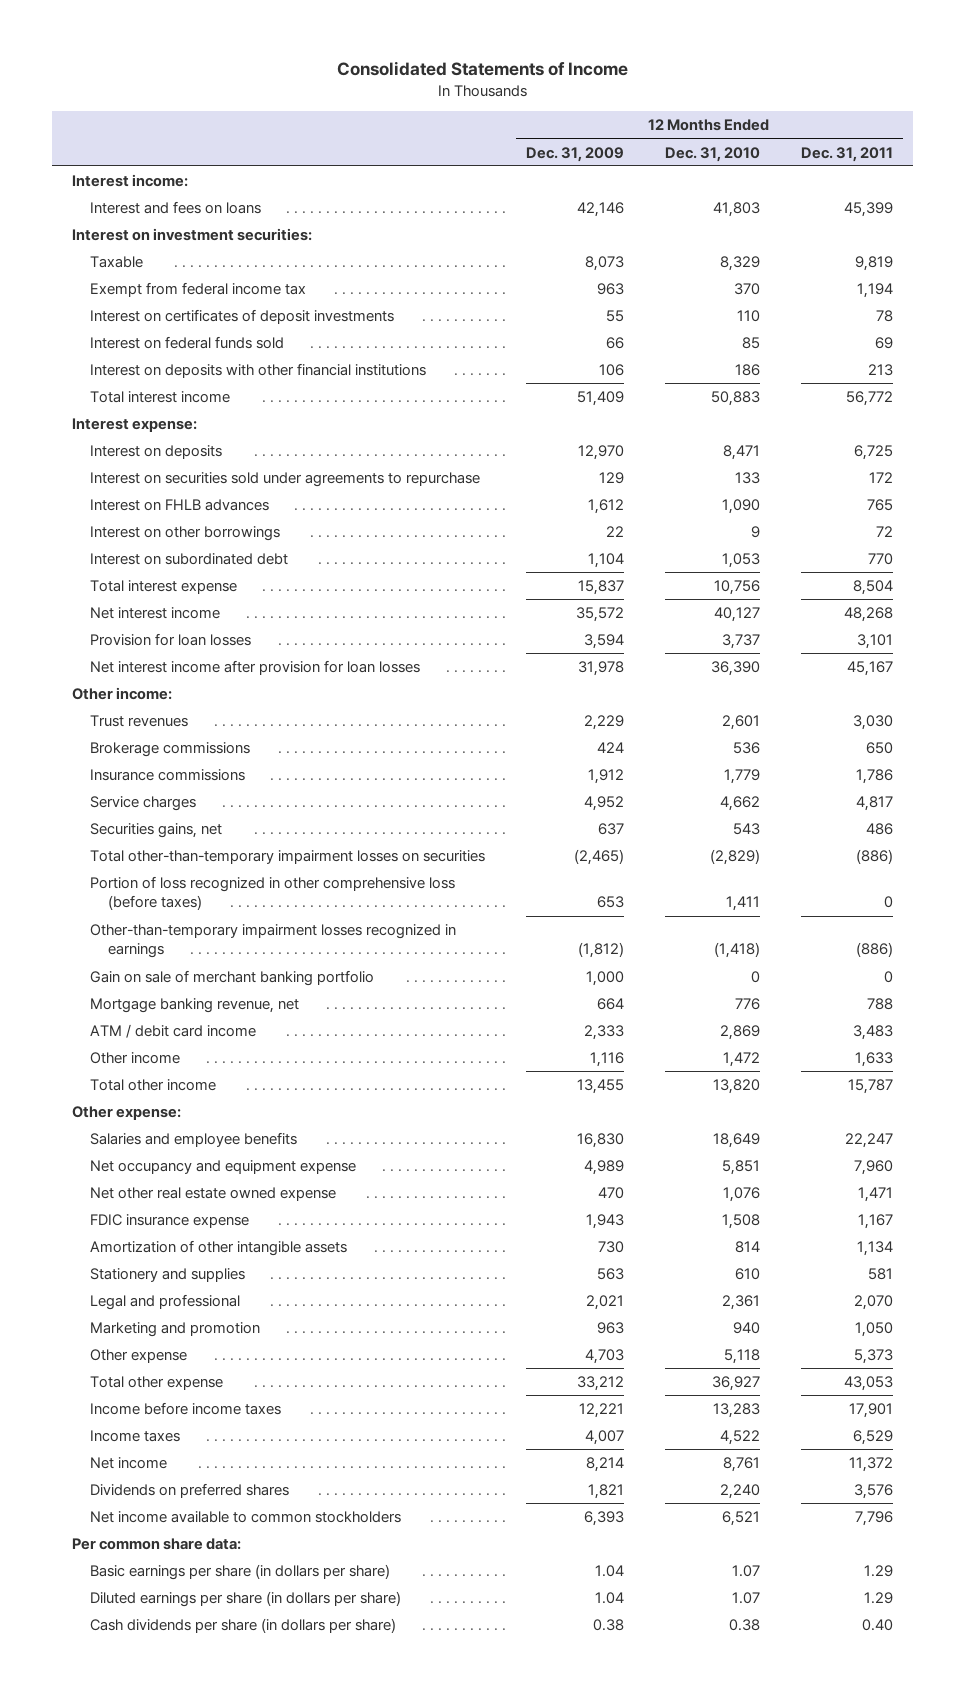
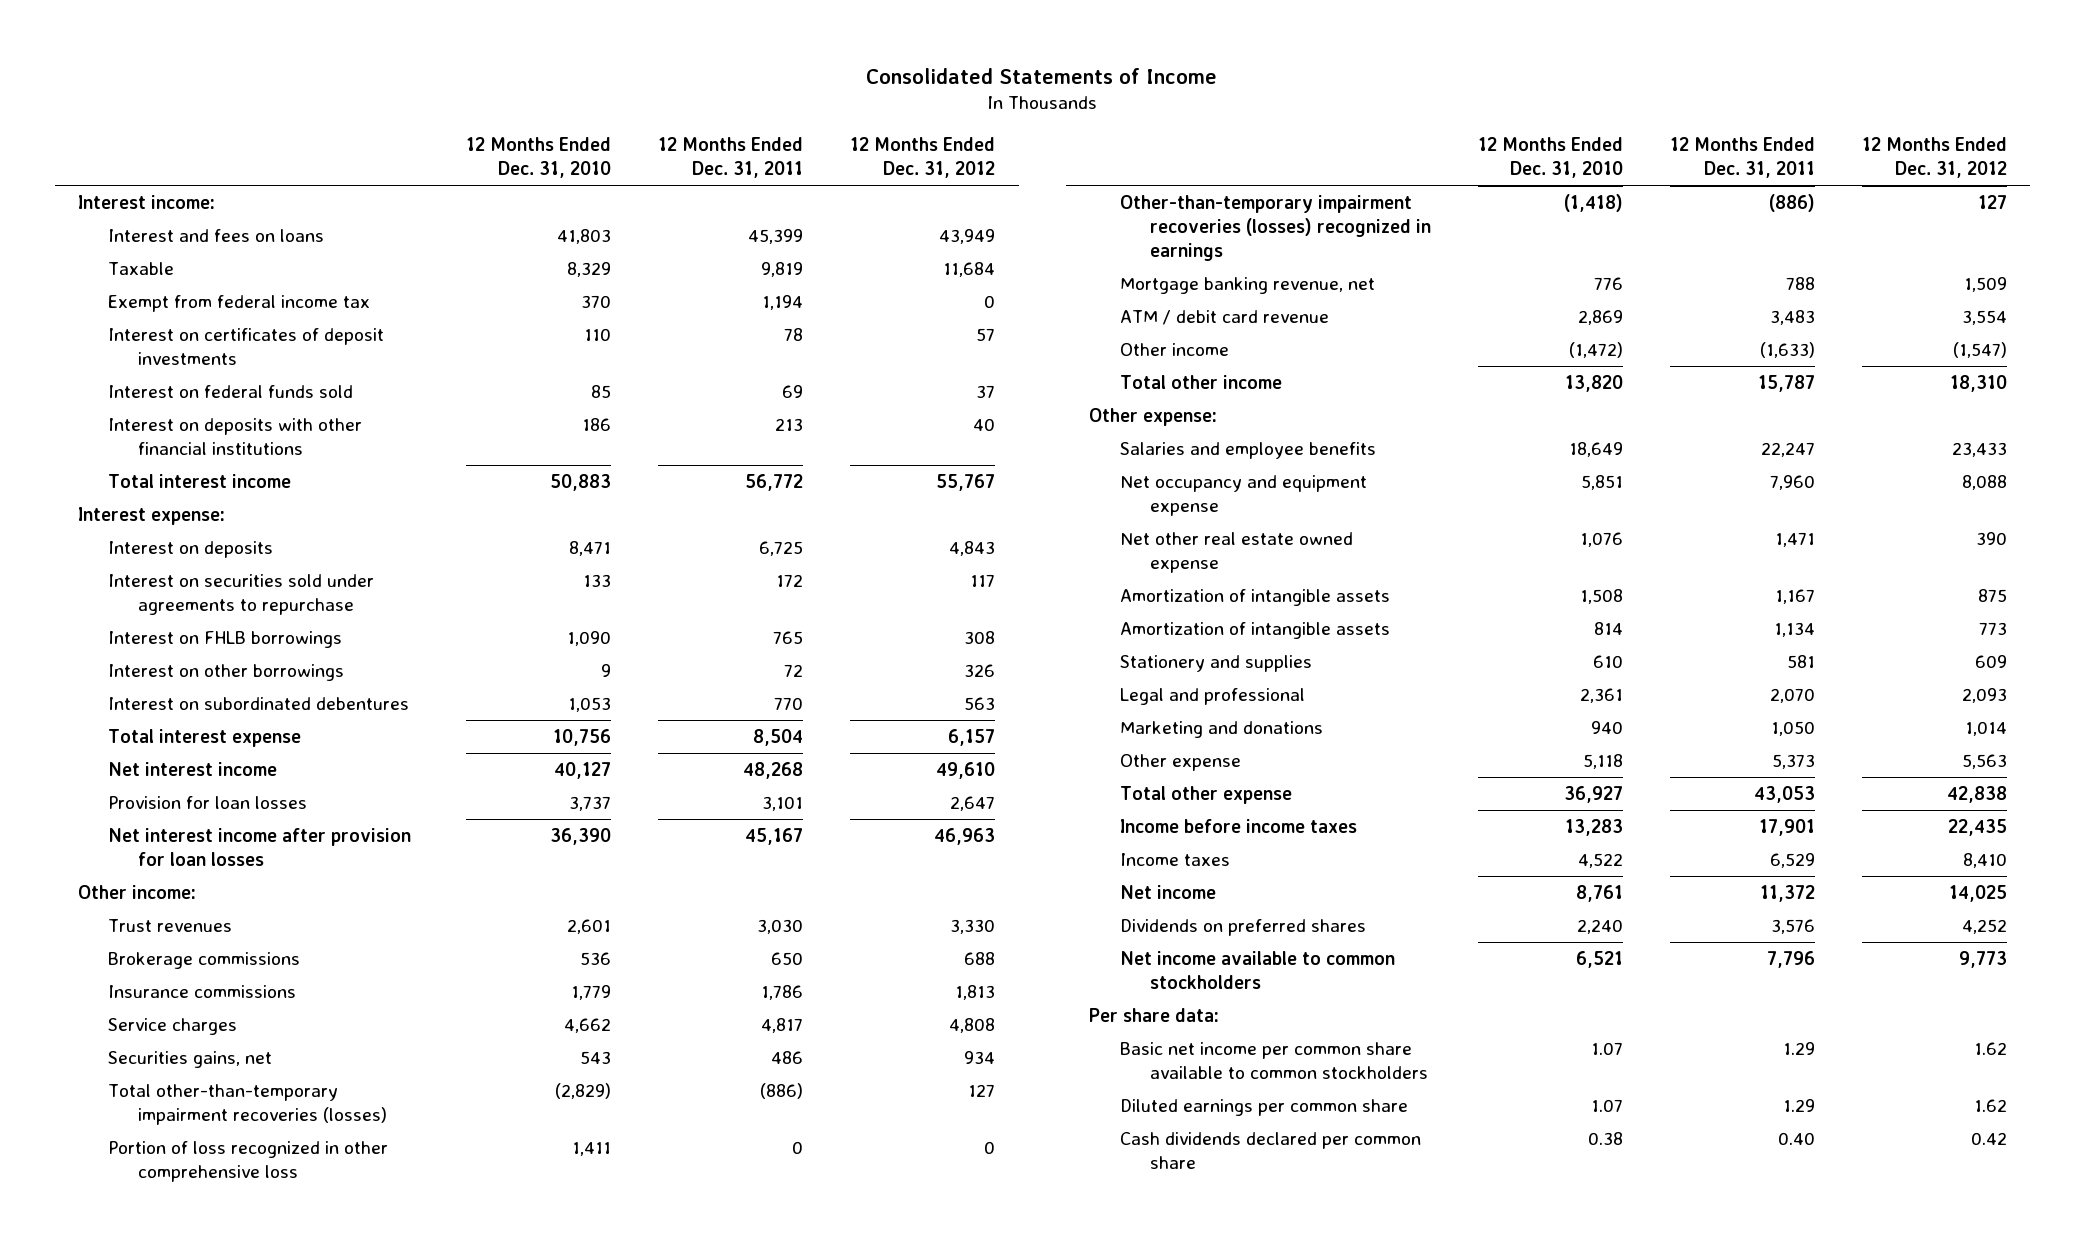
- | 12 Months Ended Dec. 31, 2009 | 12 Months Ended Dec. 31, 2010 | 12 Months Ended Dec. 31, 2011
+ | 12 Months Ended Dec. 31, 2010 | 12 Months Ended Dec. 31, 2011 | 12 Months Ended Dec. 31, 2012
- Interest on investment securities:
- Interest on FHLB advances | 1,612 | 1,090 | 765
+ Interest on FHLB borrowings | 1,090 | 765 | 308
- Interest on subordinated debt | 1,104 | 1,053 | 770
+ Interest on subordinated debentures | 1,053 | 770 | 563
- Total other-than-temporary impairment losses on securities | (2,465) | (2,829) | (886)
- Portion of loss recognized in other comprehensive loss (before taxes) | 653 | 1,411 | 0
- Other-than-temporary impairment losses recognized in earnings | (1,812) | (1,418) | (886)
- Gain on sale of merchant banking portfolio | 1,000 | 0 | 0
+ Total other-than-temporary impairment recoveries (losses) | (2,829) | (886) | 127
+ Portion of loss recognized in other comprehensive loss | 1,411 | 0 | 0
+ Other-than-temporary impairment recoveries (losses) recognized in earnings | (1,418) | (886) | 127
- ATM / debit card income | 2,333 | 2,869 | 3,483
- Other income | 1,116 | 1,472 | 1,633
+ ATM / debit card revenue | 2,869 | 3,483 | 3,554
+ Other income | (1,472) | (1,633) | (1,547)
- FDIC insurance expense | 1,943 | 1,508 | 1,167
- Amortization of other intangible assets | 730 | 814 | 1,134
+ Amortization of intangible assets | 1,508 | 1,167 | 875
+ Amortization of intangible assets | 814 | 1,134 | 773
- Marketing and promotion | 963 | 940 | 1,050
+ Marketing and donations | 940 | 1,050 | 1,014
- Per common share data:
- Basic earnings per share (in dollars per share) | 1.04 | 1.07 | 1.29
- Diluted earnings per share (in dollars per share) | 1.04 | 1.07 | 1.29
- Cash dividends per share (in dollars per share) | 0.38 | 0.38 | 0.40
+ Per share data:
+ Basic net income per common share available to common stockholders | 1.07 | 1.29 | 1.62
+ Diluted earnings per common share | 1.07 | 1.29 | 1.62
+ Cash dividends declared per common share | 0.38 | 0.40 | 0.42

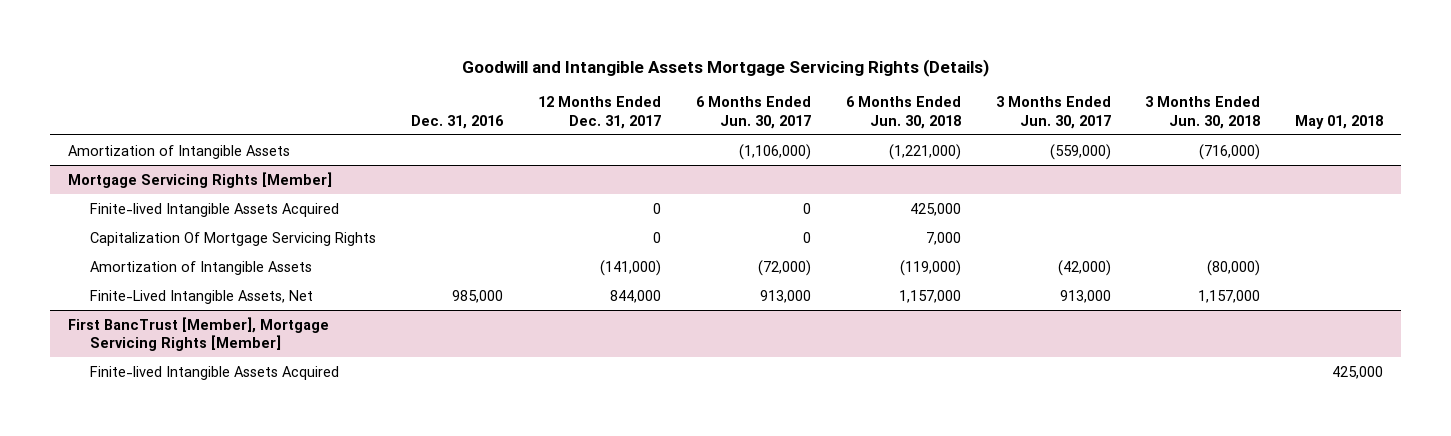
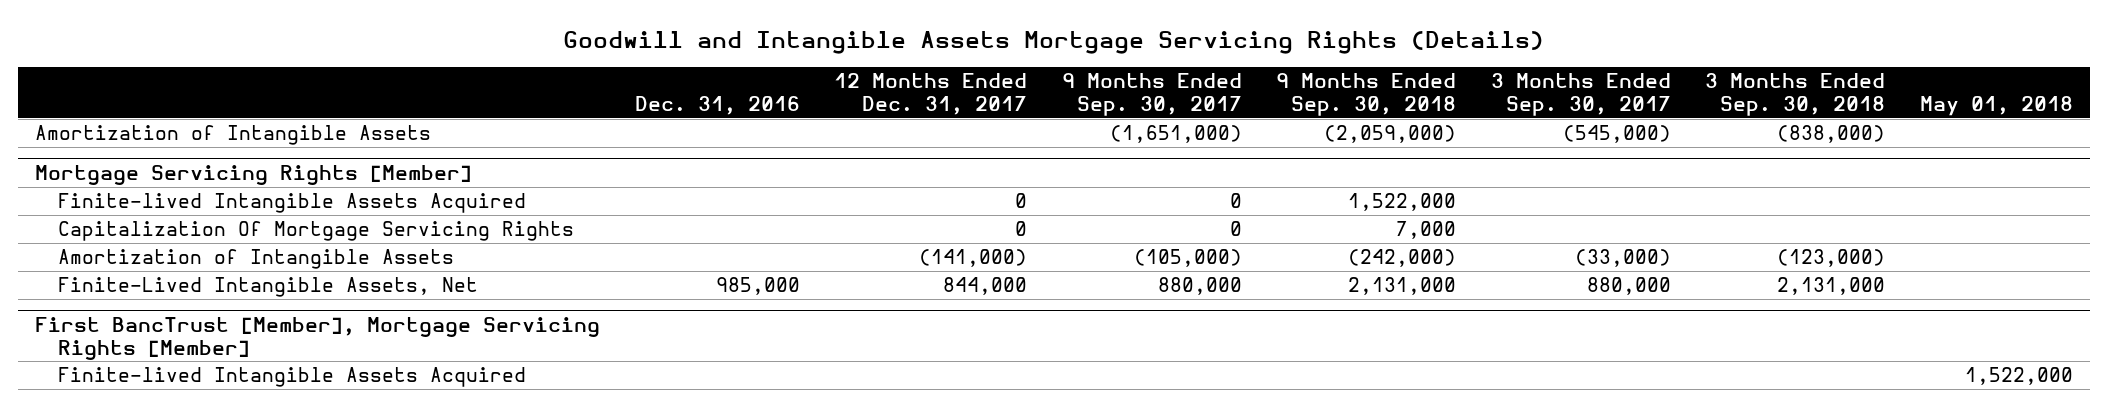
- | Dec. 31, 2016 | 12 Months Ended Dec. 31, 2017 | 6 Months Ended Jun. 30, 2017 | 6 Months Ended Jun. 30, 2018 | 3 Months Ended Jun. 30, 2017 | 3 Months Ended Jun. 30, 2018 | May 01, 2018
+ | Dec. 31, 2016 | 12 Months Ended Dec. 31, 2017 | 9 Months Ended Sep. 30, 2017 | 9 Months Ended Sep. 30, 2018 | 3 Months Ended Sep. 30, 2017 | 3 Months Ended Sep. 30, 2018 | May 01, 2018
@ First BancTrust [Member], Mortgage Servicing Rights [Member]
- Finite-lived Intangible Assets Acquired | | | | | | | 425,000
+ Finite-lived Intangible Assets Acquired | | | | | | | 1,522,000

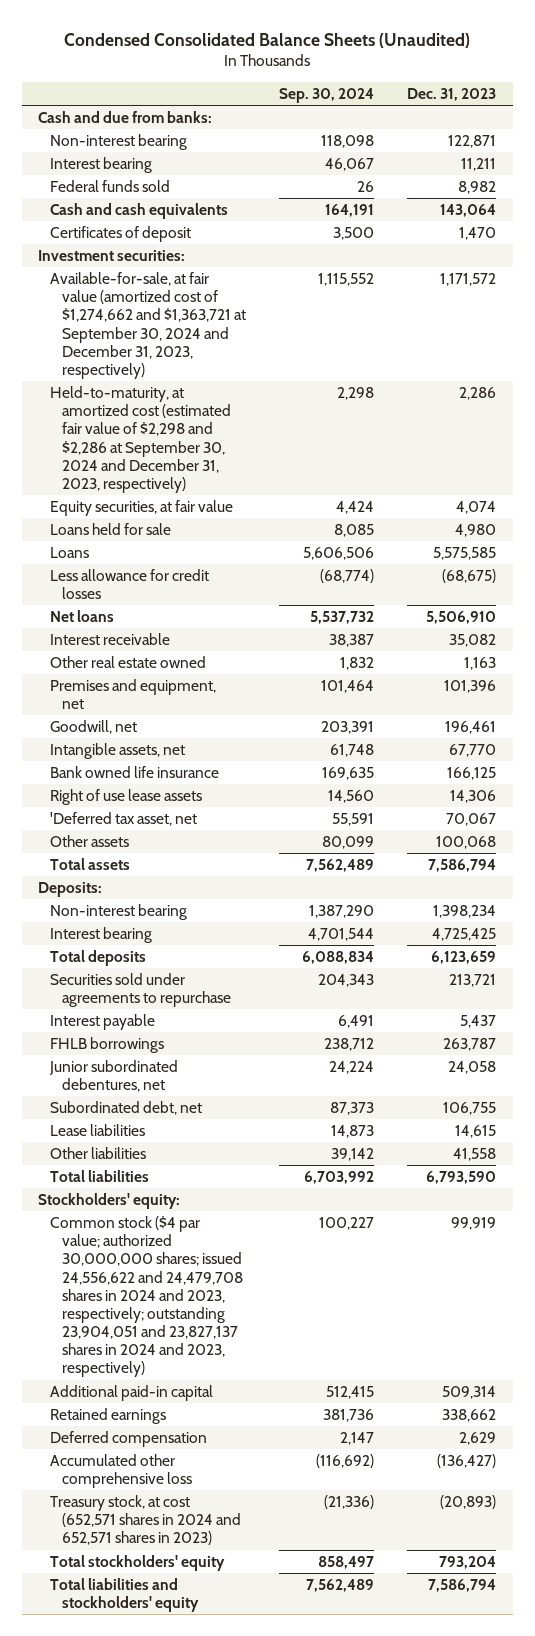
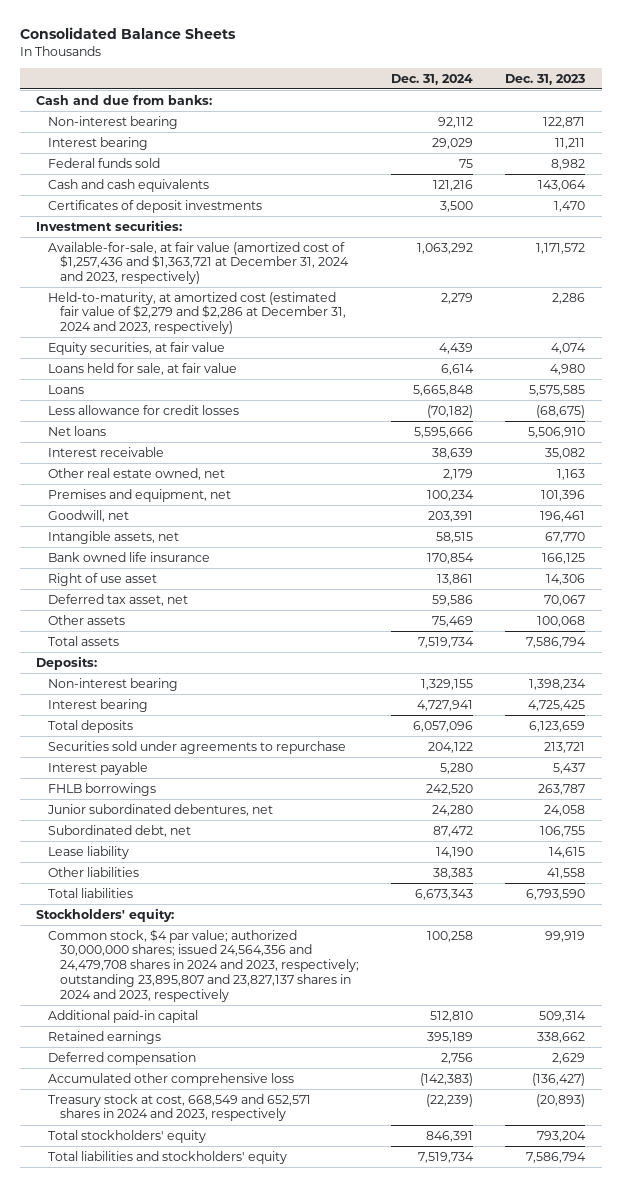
- Condensed Consolidated Balance Sheets (Unaudited)
+ Consolidated Balance Sheets
- | Sep. 30, 2024 | Dec. 31, 2023
+ | Dec. 31, 2024 | Dec. 31, 2023
- Certificates of deposit | 3,500 | 1,470
+ Certificates of deposit investments | 3,500 | 1,470
- Available-for-sale, at fair value (amortized cost of $1,274,662 and $1,363,721 at September 30, 2024 and December 31, 2023, respectively) | 1,115,552 | 1,171,572
- Held-to-maturity, at amortized cost (estimated fair value of $2,298 and $2,286 at September 30, 2024 and December 31, 2023, respectively) | 2,298 | 2,286
+ Available-for-sale, at fair value (amortized cost of $1,257,436 and $1,363,721 at December 31, 2024 and 2023, respectively) | 1,063,292 | 1,171,572
+ Held-to-maturity, at amortized cost (estimated fair value of $2,279 and $2,286 at December 31, 2024 and 2023, respectively) | 2,279 | 2,286
- Loans held for sale | 8,085 | 4,980
+ Loans held for sale, at fair value | 6,614 | 4,980
- Other real estate owned | 1,832 | 1,163
+ Other real estate owned, net | 2,179 | 1,163
- Right of use lease assets | 14,560 | 14,306
- 'Deferred tax asset, net | 55,591 | 70,067
+ Right of use asset | 13,861 | 14,306
+ Deferred tax asset, net | 59,586 | 70,067
- Lease liabilities | 14,873 | 14,615
+ Lease liability | 14,190 | 14,615
- Common stock ($4 par value; authorized 30,000,000 shares; issued 24,556,622 and 24,479,708 shares in 2024 and 2023, respectively; outstanding 23,904,051 and 23,827,137 shares in 2024 and 2023, respectively) | 100,227 | 99,919
+ Common stock, $4 par value; authorized 30,000,000 shares; issued 24,564,356 and 24,479,708 shares in 2024 and 2023, respectively; outstanding 23,895,807 and 23,827,137 shares in 2024 and 2023, respectively | 100,258 | 99,919
- Treasury stock, at cost (652,571 shares in 2024 and 652,571 shares in 2023) | (21,336) | (20,893)
+ Treasury stock at cost, 668,549 and 652,571 shares in 2024 and 2023, respectively | (22,239) | (20,893)

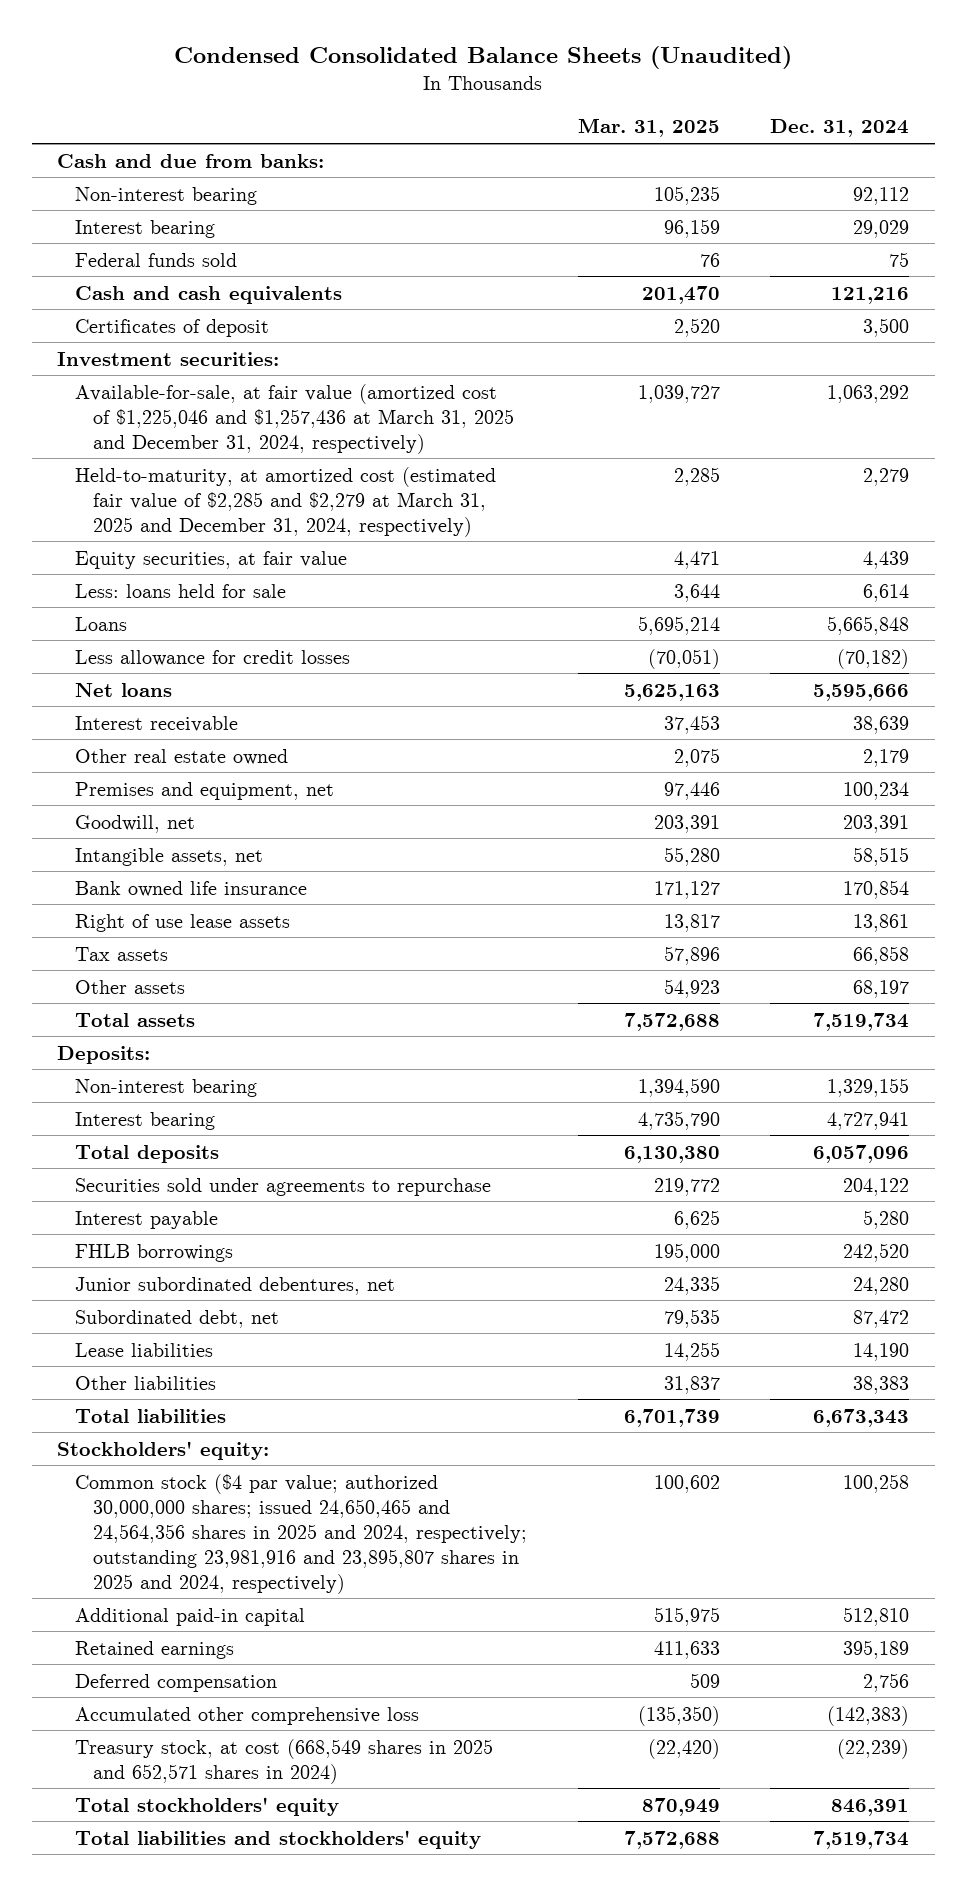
- Consolidated Balance Sheets
+ Condensed Consolidated Balance Sheets (Unaudited)
- | Dec. 31, 2024 | Dec. 31, 2023
+ | Mar. 31, 2025 | Dec. 31, 2024
- Certificates of deposit investments | 3,500 | 1,470
+ Certificates of deposit | 2,520 | 3,500
- Available-for-sale, at fair value (amortized cost of $1,257,436 and $1,363,721 at December 31, 2024 and 2023, respectively) | 1,063,292 | 1,171,572
- Held-to-maturity, at amortized cost (estimated fair value of $2,279 and $2,286 at December 31, 2024 and 2023, respectively) | 2,279 | 2,286
+ Available-for-sale, at fair value (amortized cost of $1,225,046 and $1,257,436 at March 31, 2025 and December 31, 2024, respectively) | 1,039,727 | 1,063,292
+ Held-to-maturity, at amortized cost (estimated fair value of $2,285 and $2,279 at March 31, 2025 and December 31, 2024, respectively) | 2,285 | 2,279
- Loans held for sale, at fair value | 6,614 | 4,980
+ Less: loans held for sale | 3,644 | 6,614
- Other real estate owned, net | 2,179 | 1,163
+ Other real estate owned | 2,075 | 2,179
- Right of use asset | 13,861 | 14,306
- Deferred tax asset, net | 59,586 | 70,067
- Other assets | 75,469 | 100,068
+ Right of use lease assets | 13,817 | 13,861
+ Tax assets | 57,896 | 66,858
+ Other assets | 54,923 | 68,197
- Lease liability | 14,190 | 14,615
+ Lease liabilities | 14,255 | 14,190
- Common stock, $4 par value; authorized 30,000,000 shares; issued 24,564,356 and 24,479,708 shares in 2024 and 2023, respectively; outstanding 23,895,807 and 23,827,137 shares in 2024 and 2023, respectively | 100,258 | 99,919
+ Common stock ($4 par value; authorized 30,000,000 shares; issued 24,650,465 and 24,564,356 shares in 2025 and 2024, respectively; outstanding 23,981,916 and 23,895,807 shares in 2025 and 2024, respectively) | 100,602 | 100,258
- Treasury stock at cost, 668,549 and 652,571 shares in 2024 and 2023, respectively | (22,239) | (20,893)
+ Treasury stock, at cost (668,549 shares in 2025 and 652,571 shares in 2024) | (22,420) | (22,239)

